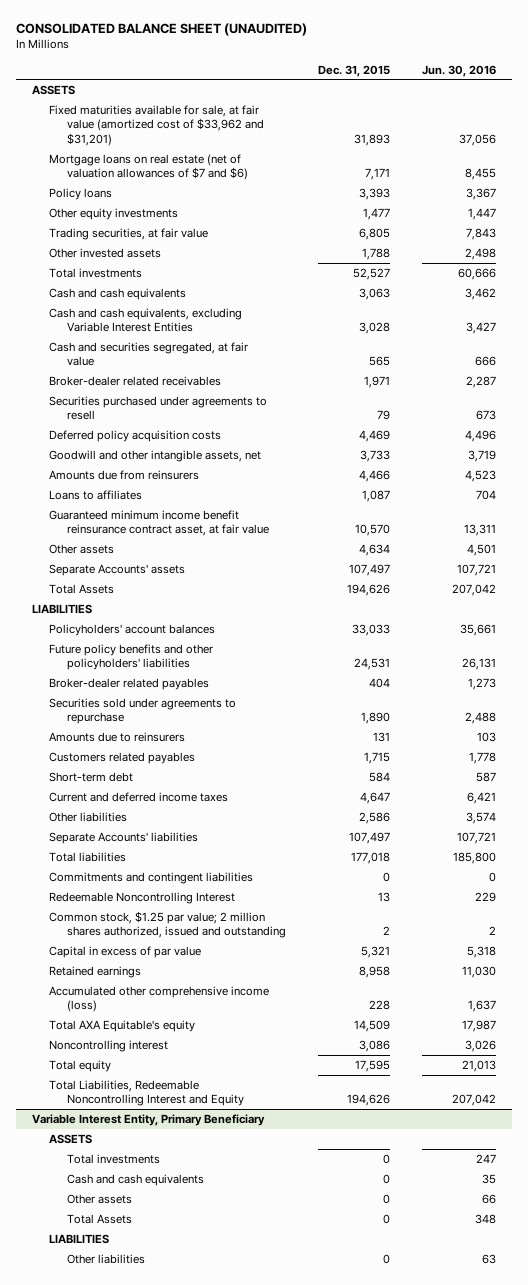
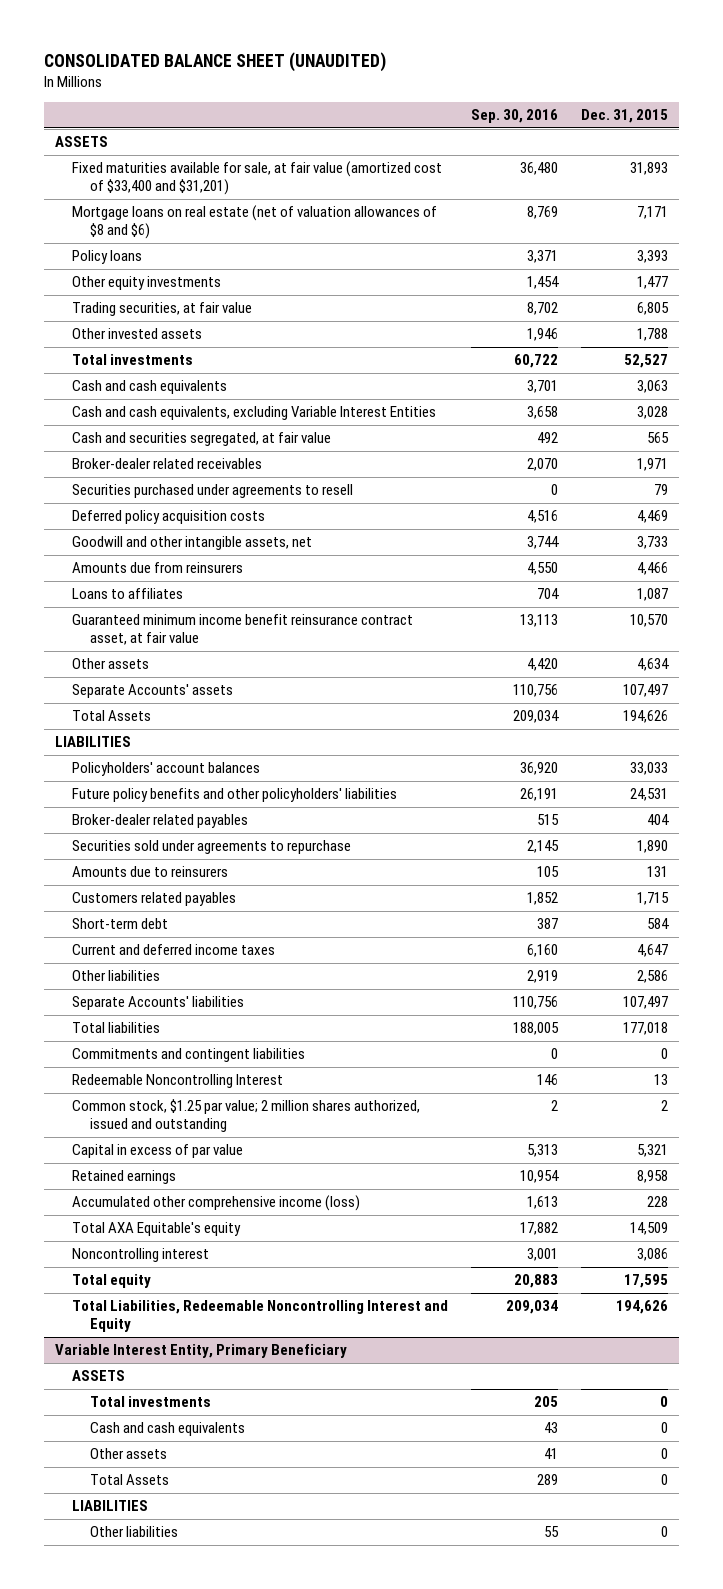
- | Dec. 31, 2015 | Jun. 30, 2016
+ | Sep. 30, 2016 | Dec. 31, 2015
- Fixed maturities available for sale, at fair value (amortized cost of $33,962 and $31,201) | 31,893 | 37,056
- Mortgage loans on real estate (net of valuation allowances of $7 and $6) | 7,171 | 8,455
+ Fixed maturities available for sale, at fair value (amortized cost of $33,400 and $31,201) | 36,480 | 31,893
+ Mortgage loans on real estate (net of valuation allowances of $8 and $6) | 8,769 | 7,171

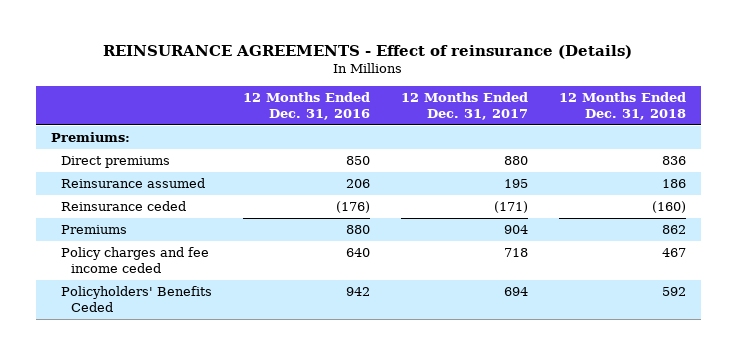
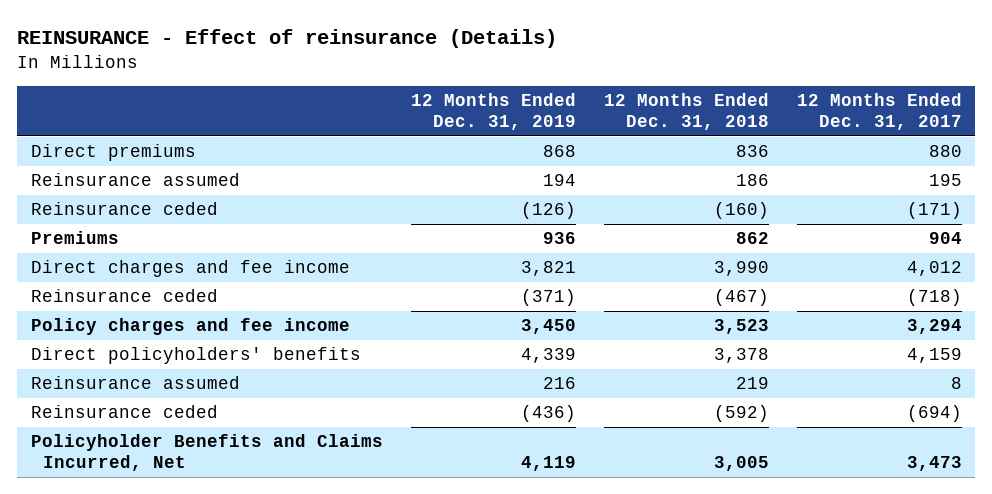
- REINSURANCE AGREEMENTS - Effect of reinsurance (Details)
+ REINSURANCE - Effect of reinsurance (Details)
- | 12 Months Ended Dec. 31, 2016 | 12 Months Ended Dec. 31, 2017 | 12 Months Ended Dec. 31, 2018
+ | 12 Months Ended Dec. 31, 2019 | 12 Months Ended Dec. 31, 2018 | 12 Months Ended Dec. 31, 2017
- Premiums:
- Policy charges and fee income ceded | 640 | 718 | 467
- Policyholders' Benefits Ceded | 942 | 694 | 592
+ Direct charges and fee income | 3,821 | 3,990 | 4,012
+ Reinsurance ceded | (371) | (467) | (718)
+ Policy charges and fee income | 3,450 | 3,523 | 3,294
+ Direct policyholders' benefits | 4,339 | 3,378 | 4,159
+ Reinsurance assumed | 216 | 219 | 8
+ Reinsurance ceded | (436) | (592) | (694)
+ Policyholder Benefits and Claims Incurred, Net | 4,119 | 3,005 | 3,473

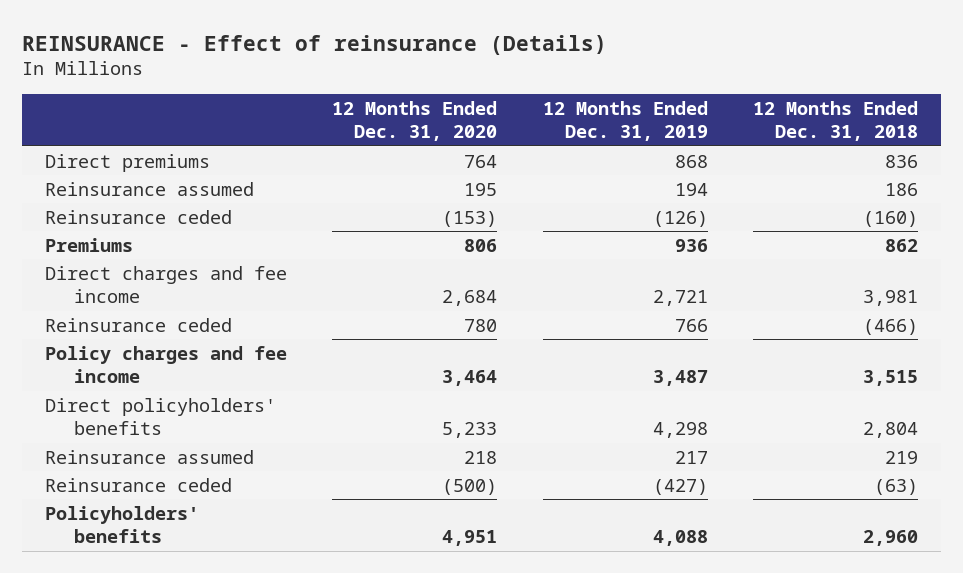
- | 12 Months Ended Dec. 31, 2019 | 12 Months Ended Dec. 31, 2018 | 12 Months Ended Dec. 31, 2017
+ | 12 Months Ended Dec. 31, 2020 | 12 Months Ended Dec. 31, 2019 | 12 Months Ended Dec. 31, 2018
- Direct charges and fee income | 3,821 | 3,990 | 4,012
- Reinsurance ceded | (371) | (467) | (718)
- Policy charges and fee income | 3,450 | 3,523 | 3,294
- Direct policyholders' benefits | 4,339 | 3,378 | 4,159
- Reinsurance assumed | 216 | 219 | 8
- Reinsurance ceded | (436) | (592) | (694)
- Policyholder Benefits and Claims Incurred, Net | 4,119 | 3,005 | 3,473
+ Direct charges and fee income | 2,684 | 2,721 | 3,981
+ Reinsurance ceded | 780 | 766 | (466)
+ Policy charges and fee income | 3,464 | 3,487 | 3,515
+ Direct policyholders' benefits | 5,233 | 4,298 | 2,804
+ Reinsurance assumed | 218 | 217 | 219
+ Reinsurance ceded | (500) | (427) | (63)
+ Policyholders' benefits | 4,951 | 4,088 | 2,960

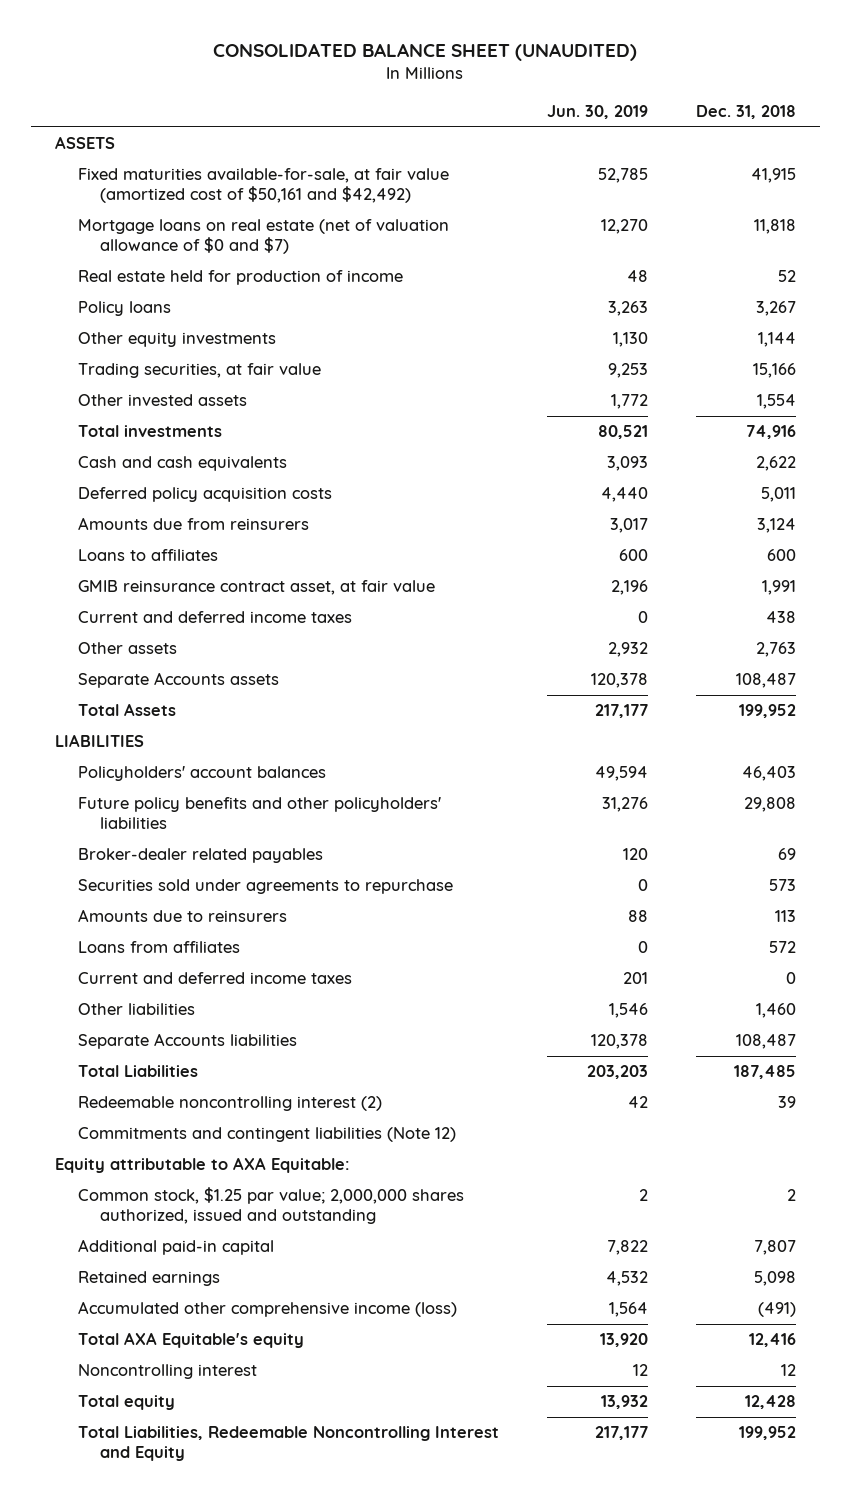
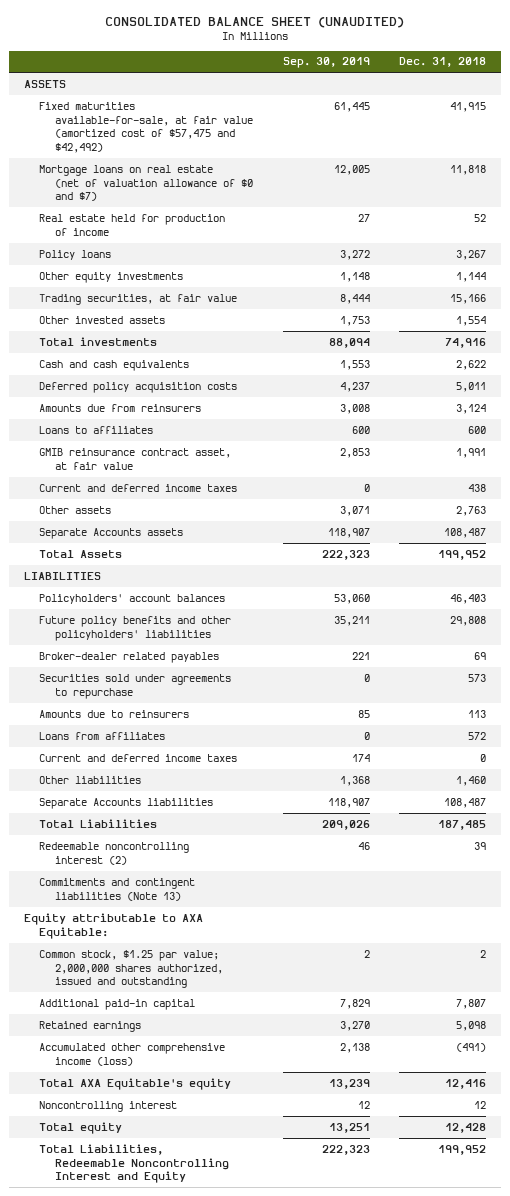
- | Jun. 30, 2019 | Dec. 31, 2018
+ | Sep. 30, 2019 | Dec. 31, 2018
- Fixed maturities available-for-sale, at fair value (amortized cost of $50,161 and $42,492) | 52,785 | 41,915
+ Fixed maturities available-for-sale, at fair value (amortized cost of $57,475 and $42,492) | 61,445 | 41,915
- Commitments and contingent liabilities (Note 12)
+ Commitments and contingent liabilities (Note 13)

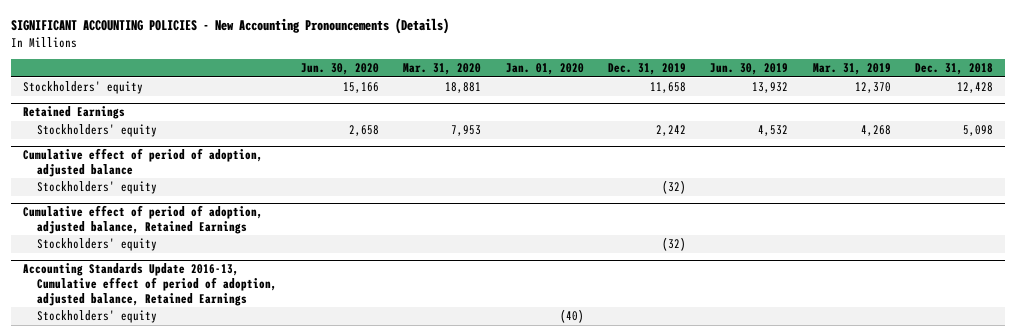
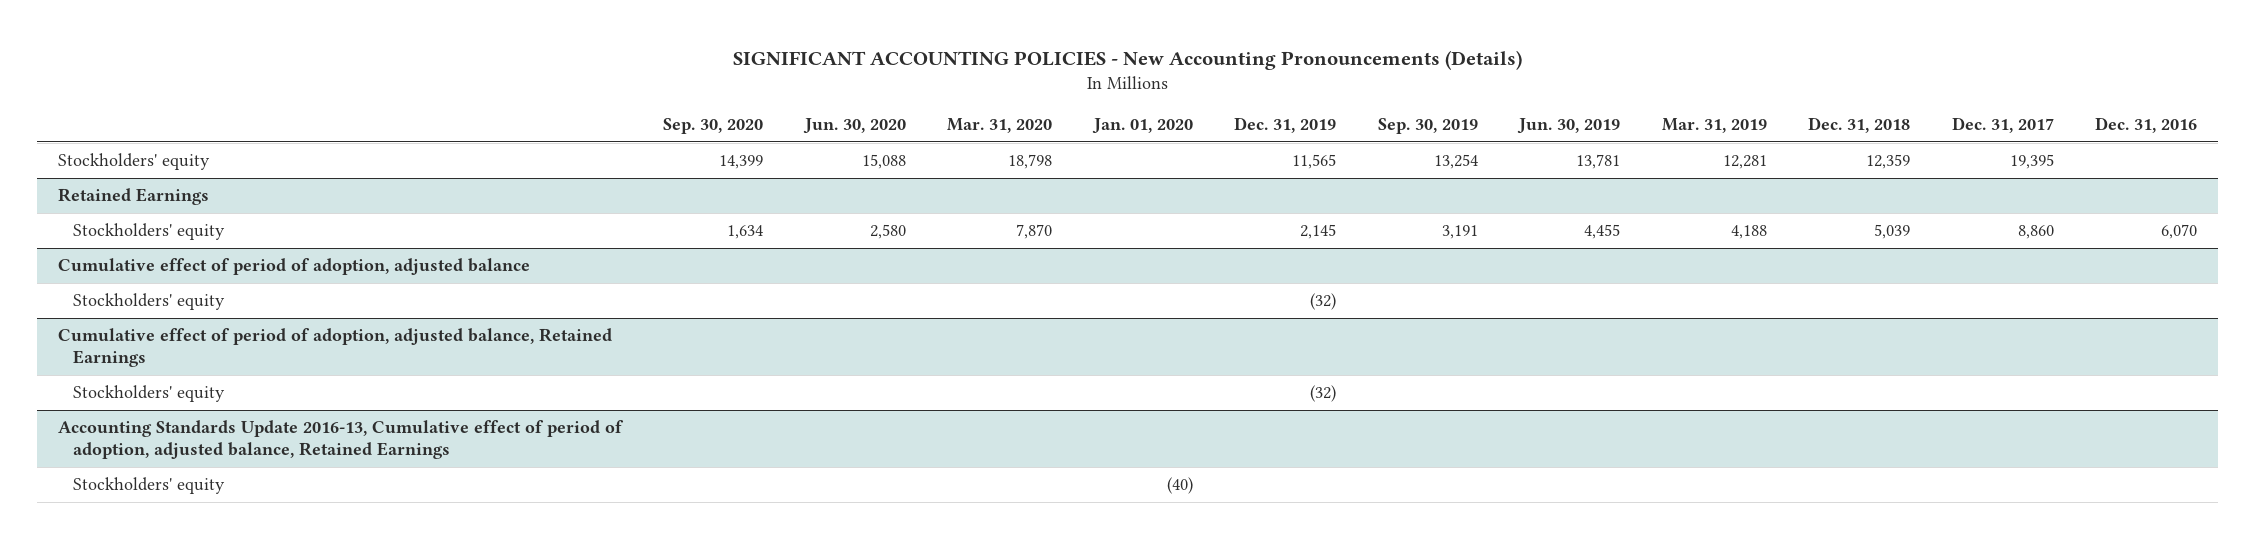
- | Jun. 30, 2020 | Mar. 31, 2020 | Jan. 01, 2020 | Dec. 31, 2019 | Jun. 30, 2019 | Mar. 31, 2019 | Dec. 31, 2018
+ | Sep. 30, 2020 | Jun. 30, 2020 | Mar. 31, 2020 | Jan. 01, 2020 | Dec. 31, 2019 | Sep. 30, 2019 | Jun. 30, 2019 | Mar. 31, 2019 | Dec. 31, 2018 | Dec. 31, 2017 | Dec. 31, 2016
- Stockholders' equity | 15,166 | 18,881 | | 11,658 | 13,932 | 12,370 | 12,428
+ Stockholders' equity | 14,399 | 15,088 | 18,798 | | 11,565 | 13,254 | 13,781 | 12,281 | 12,359 | 19,395 |
@ Retained Earnings
- Stockholders' equity | 2,658 | 7,953 | | 2,242 | 4,532 | 4,268 | 5,098
+ Stockholders' equity | 1,634 | 2,580 | 7,870 | | 2,145 | 3,191 | 4,455 | 4,188 | 5,039 | 8,860 | 6,070

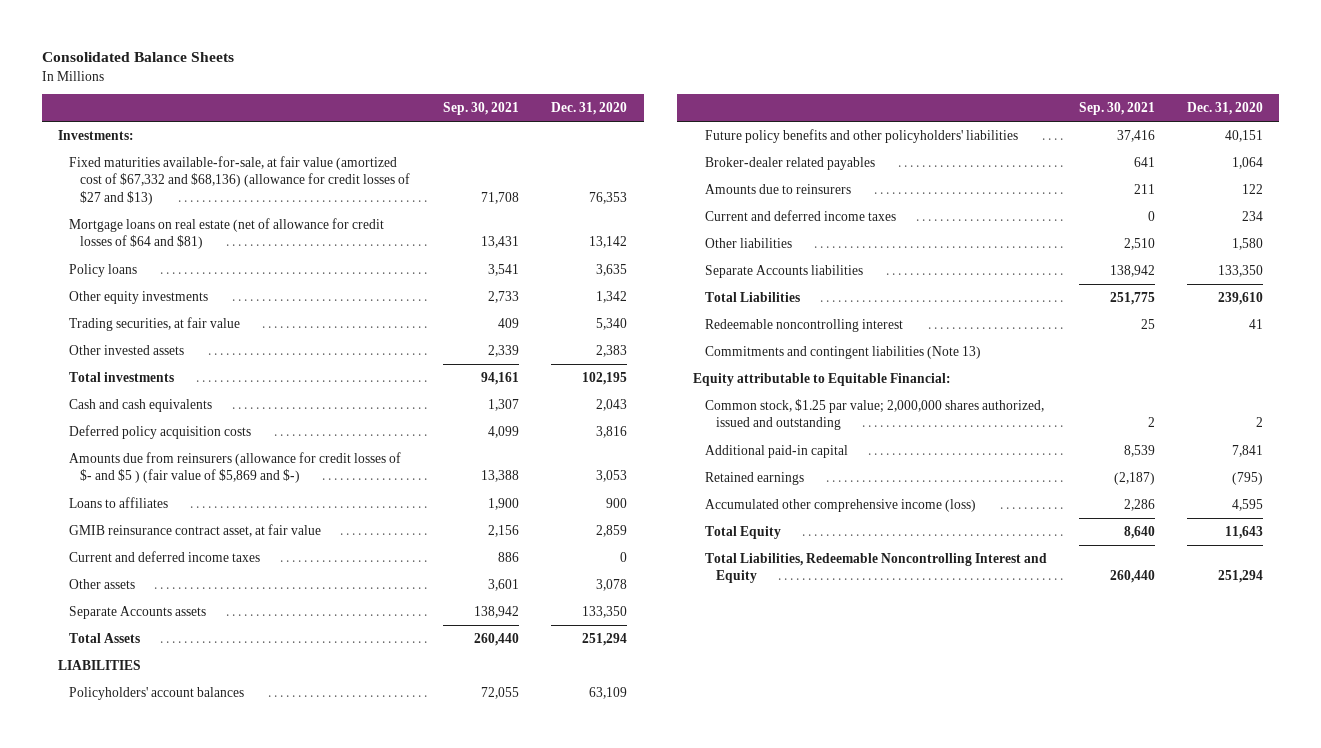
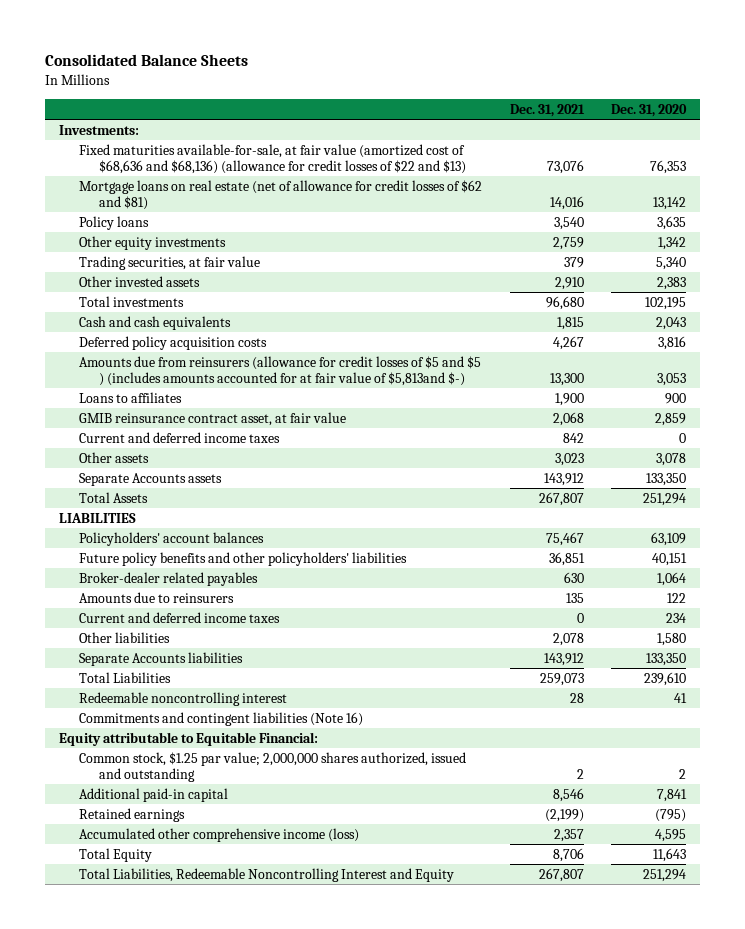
- | Sep. 30, 2021 | Dec. 31, 2020
+ | Dec. 31, 2021 | Dec. 31, 2020
- Fixed maturities available-for-sale, at fair value (amortized cost of $67,332 and $68,136) (allowance for credit losses of $27 and $13) | 71,708 | 76,353
- Mortgage loans on real estate (net of allowance for credit losses of $64 and $81) | 13,431 | 13,142
+ Fixed maturities available-for-sale, at fair value (amortized cost of $68,636 and $68,136) (allowance for credit losses of $22 and $13) | 73,076 | 76,353
+ Mortgage loans on real estate (net of allowance for credit losses of $62 and $81) | 14,016 | 13,142
- Amounts due from reinsurers (allowance for credit losses of $- and $5 ) (fair value of $5,869 and $-) | 13,388 | 3,053
+ Amounts due from reinsurers (allowance for credit losses of $5 and $5 ) (includes amounts accounted for at fair value of $5,813and $-) | 13,300 | 3,053
- Commitments and contingent liabilities (Note 13)
+ Commitments and contingent liabilities (Note 16)

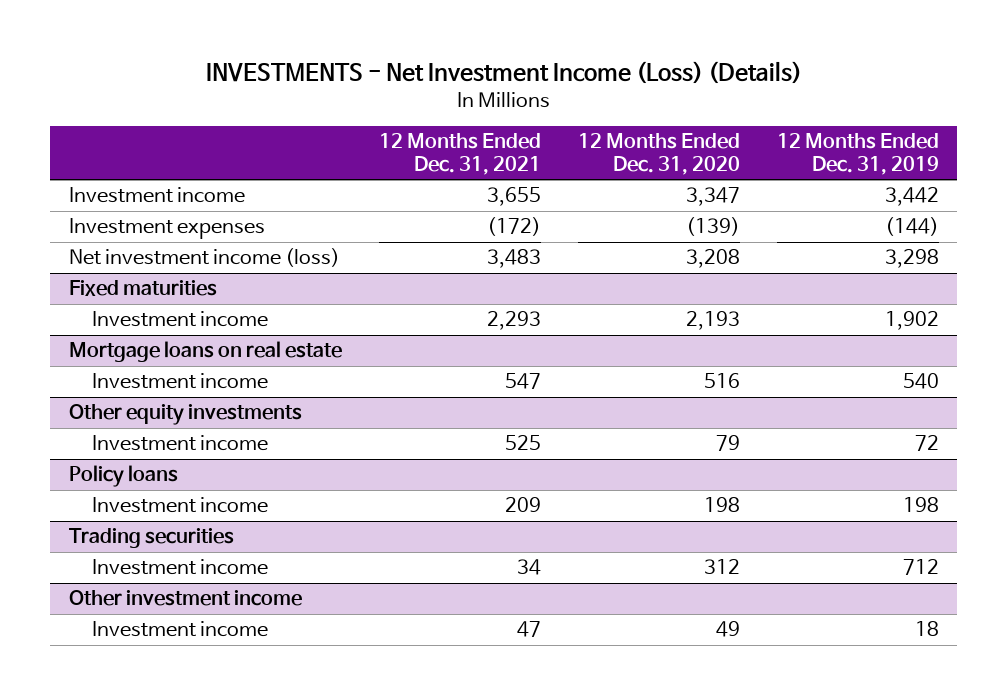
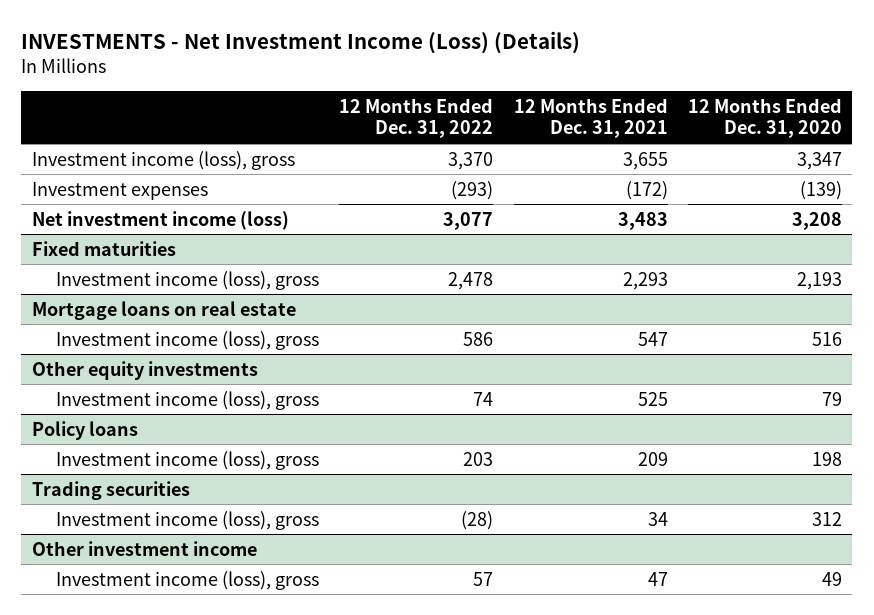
- | 12 Months Ended Dec. 31, 2021 | 12 Months Ended Dec. 31, 2020 | 12 Months Ended Dec. 31, 2019
+ | 12 Months Ended Dec. 31, 2022 | 12 Months Ended Dec. 31, 2021 | 12 Months Ended Dec. 31, 2020
- Investment income | 3,655 | 3,347 | 3,442
+ Investment income (loss), gross | 3,370 | 3,655 | 3,347
@ Fixed maturities
- Investment income | 2,293 | 2,193 | 1,902
+ Investment income (loss), gross | 2,478 | 2,293 | 2,193
@ Mortgage loans on real estate
- Investment income | 547 | 516 | 540
+ Investment income (loss), gross | 586 | 547 | 516
@ Other equity investments
- Investment income | 525 | 79 | 72
+ Investment income (loss), gross | 74 | 525 | 79
@ Policy loans
- Investment income | 209 | 198 | 198
+ Investment income (loss), gross | 203 | 209 | 198
@ Trading securities
- Investment income | 34 | 312 | 712
+ Investment income (loss), gross | (28) | 34 | 312
@ Other investment income
- Investment income | 47 | 49 | 18
+ Investment income (loss), gross | 57 | 47 | 49

